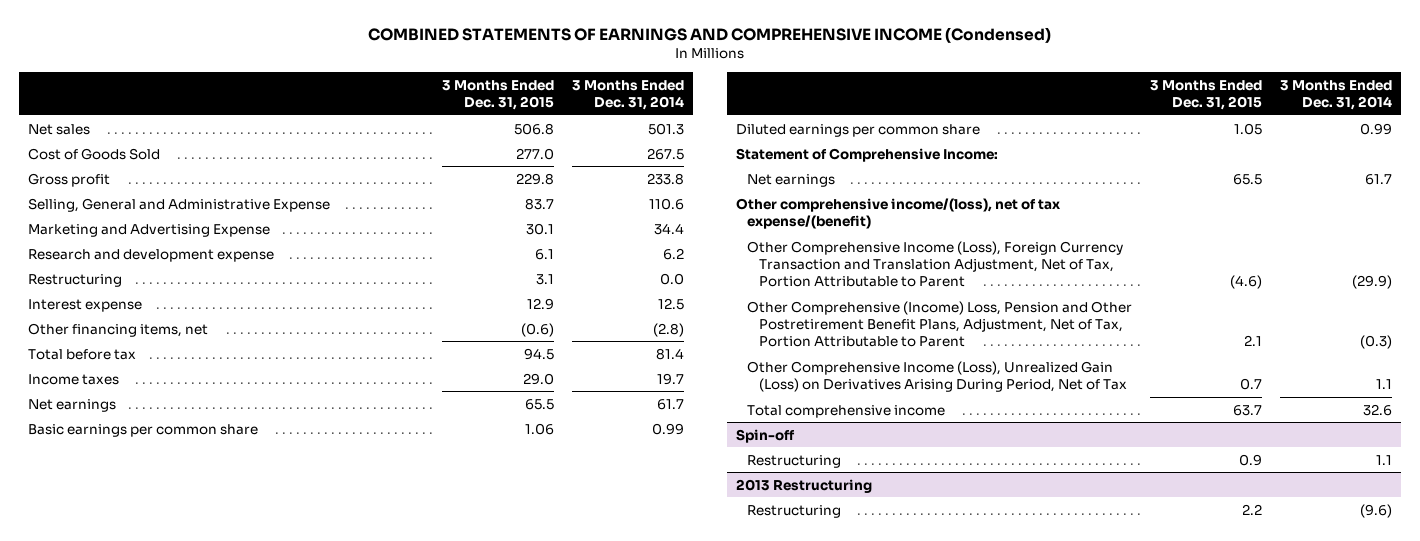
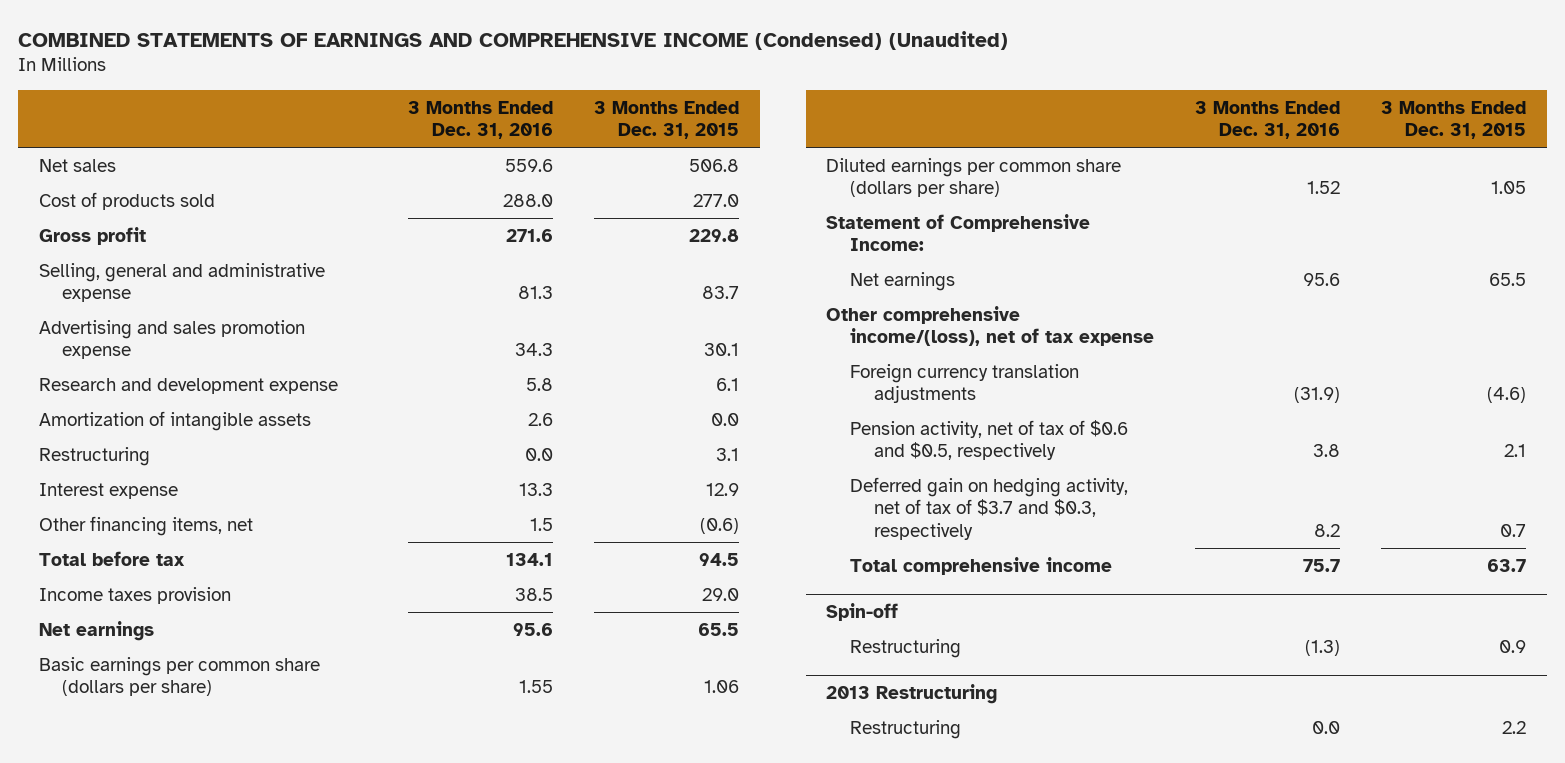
- COMBINED STATEMENTS OF EARNINGS AND COMPREHENSIVE INCOME (Condensed)
+ COMBINED STATEMENTS OF EARNINGS AND COMPREHENSIVE INCOME (Condensed) (Unaudited)
- | 3 Months Ended Dec. 31, 2015 | 3 Months Ended Dec. 31, 2014
+ | 3 Months Ended Dec. 31, 2016 | 3 Months Ended Dec. 31, 2015
- Cost of Goods Sold | 277.0 | 267.5
+ Cost of products sold | 288.0 | 277.0
- Selling, General and Administrative Expense | 83.7 | 110.6
- Marketing and Advertising Expense | 30.1 | 34.4
+ Selling, general and administrative expense | 81.3 | 83.7
+ Advertising and sales promotion expense | 34.3 | 30.1
+ Amortization of intangible assets | 2.6 | 0.0
- Income taxes | 29.0 | 19.7
+ Income taxes provision | 38.5 | 29.0
- Basic earnings per common share | 1.06 | 0.99
- Diluted earnings per common share | 1.05 | 0.99
+ Basic earnings per common share (dollars per share) | 1.55 | 1.06
+ Diluted earnings per common share (dollars per share) | 1.52 | 1.05
- Other comprehensive income/(loss), net of tax expense/(benefit)
- Other Comprehensive Income (Loss), Foreign Currency Transaction and Translation Adjustment, Net of Tax, Portion Attributable to Parent | (4.6) | (29.9)
- Other Comprehensive (Income) Loss, Pension and Other Postretirement Benefit Plans, Adjustment, Net of Tax, Portion Attributable to Parent | 2.1 | (0.3)
- Other Comprehensive Income (Loss), Unrealized Gain (Loss) on Derivatives Arising During Period, Net of Tax | 0.7 | 1.1
+ Other comprehensive income/(loss), net of tax expense
+ Foreign currency translation adjustments | (31.9) | (4.6)
+ Pension activity, net of tax of $0.6 and $0.5, respectively | 3.8 | 2.1
+ Deferred gain on hedging activity, net of tax of $3.7 and $0.3, respectively | 8.2 | 0.7

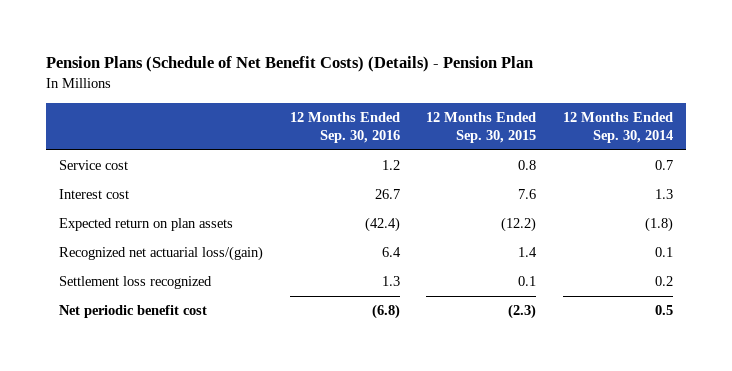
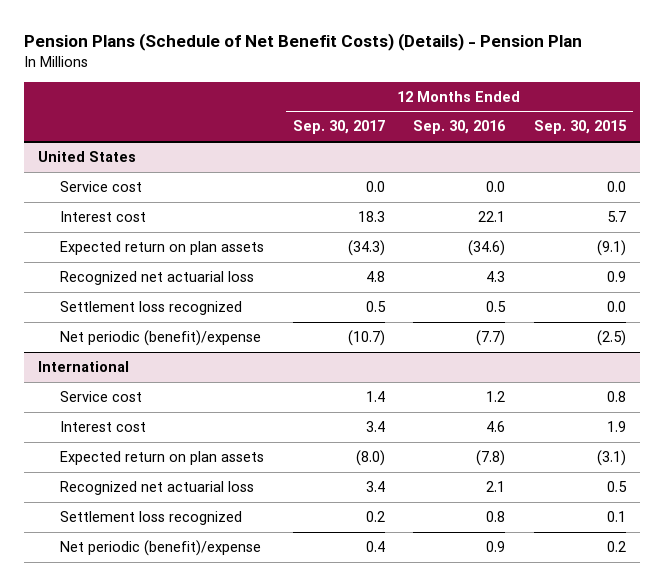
- | 12 Months Ended Sep. 30, 2016 | 12 Months Ended Sep. 30, 2015 | 12 Months Ended Sep. 30, 2014
+ | 12 Months Ended Sep. 30, 2017 | 12 Months Ended Sep. 30, 2016 | 12 Months Ended Sep. 30, 2015
+ United States
+ Service cost | 0.0 | 0.0 | 0.0
+ Interest cost | 18.3 | 22.1 | 5.7
+ Expected return on plan assets | (34.3) | (34.6) | (9.1)
+ Recognized net actuarial loss | 4.8 | 4.3 | 0.9
+ Settlement loss recognized | 0.5 | 0.5 | 0.0
+ Net periodic (benefit)/expense | (10.7) | (7.7) | (2.5)
+ International
- Interest cost | 26.7 | 7.6 | 1.3
- Expected return on plan assets | (42.4) | (12.2) | (1.8)
- Recognized net actuarial loss/(gain) | 6.4 | 1.4 | 0.1
- Settlement loss recognized | 1.3 | 0.1 | 0.2
- Net periodic benefit cost | (6.8) | (2.3) | 0.5
+ Interest cost | 3.4 | 4.6 | 1.9
+ Expected return on plan assets | (8.0) | (7.8) | (3.1)
+ Recognized net actuarial loss | 3.4 | 2.1 | 0.5
+ Settlement loss recognized | 0.2 | 0.8 | 0.1
+ Net periodic (benefit)/expense | 0.4 | 0.9 | 0.2

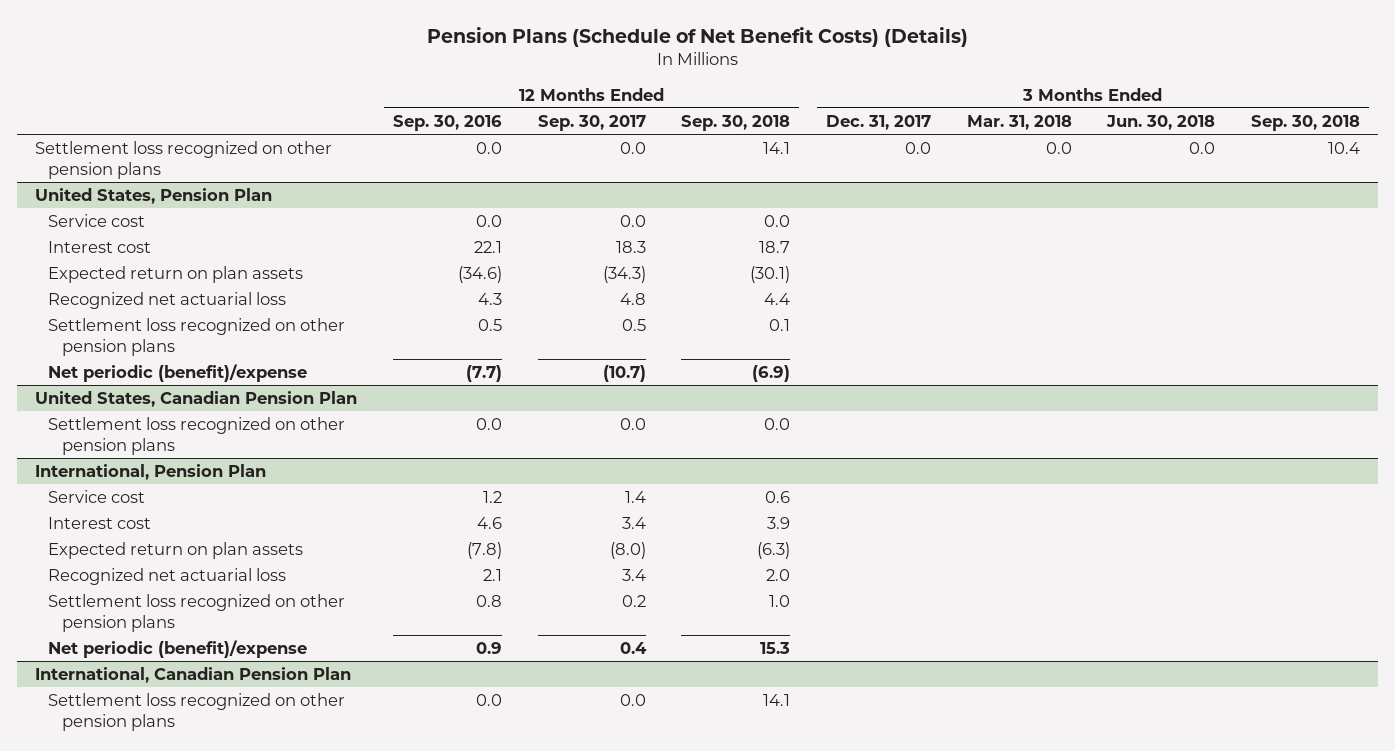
- Pension Plans (Schedule of Net Benefit Costs) (Details) - Pension Plan
+ Pension Plans (Schedule of Net Benefit Costs) (Details)
- | 12 Months Ended Sep. 30, 2017 | 12 Months Ended Sep. 30, 2016 | 12 Months Ended Sep. 30, 2015
+ | 12 Months Ended Sep. 30, 2016 | 12 Months Ended Sep. 30, 2017 | 12 Months Ended Sep. 30, 2018 | 3 Months Ended Dec. 31, 2017 | 3 Months Ended Mar. 31, 2018 | 3 Months Ended Jun. 30, 2018 | 3 Months Ended Sep. 30, 2018
- United States
+ Settlement loss recognized on other pension plans | 0.0 | 0.0 | 14.1 | 0.0 | 0.0 | 0.0 | 10.4
+ United States, Pension Plan
- Settlement loss recognized | 0.5 | 0.5 | 0.0
+ Settlement loss recognized on other pension plans | 0.5 | 0.5 | 0.1 | | | |
- International
+ United States, Canadian Pension Plan
+ Settlement loss recognized on other pension plans | 0.0 | 0.0 | 0.0 | | | |
+ International, Pension Plan
- Settlement loss recognized | 0.2 | 0.8 | 0.1
+ Settlement loss recognized on other pension plans | 0.8 | 0.2 | 1.0 | | | |
+ International, Canadian Pension Plan
+ Settlement loss recognized on other pension plans | 0.0 | 0.0 | 14.1 | | | |

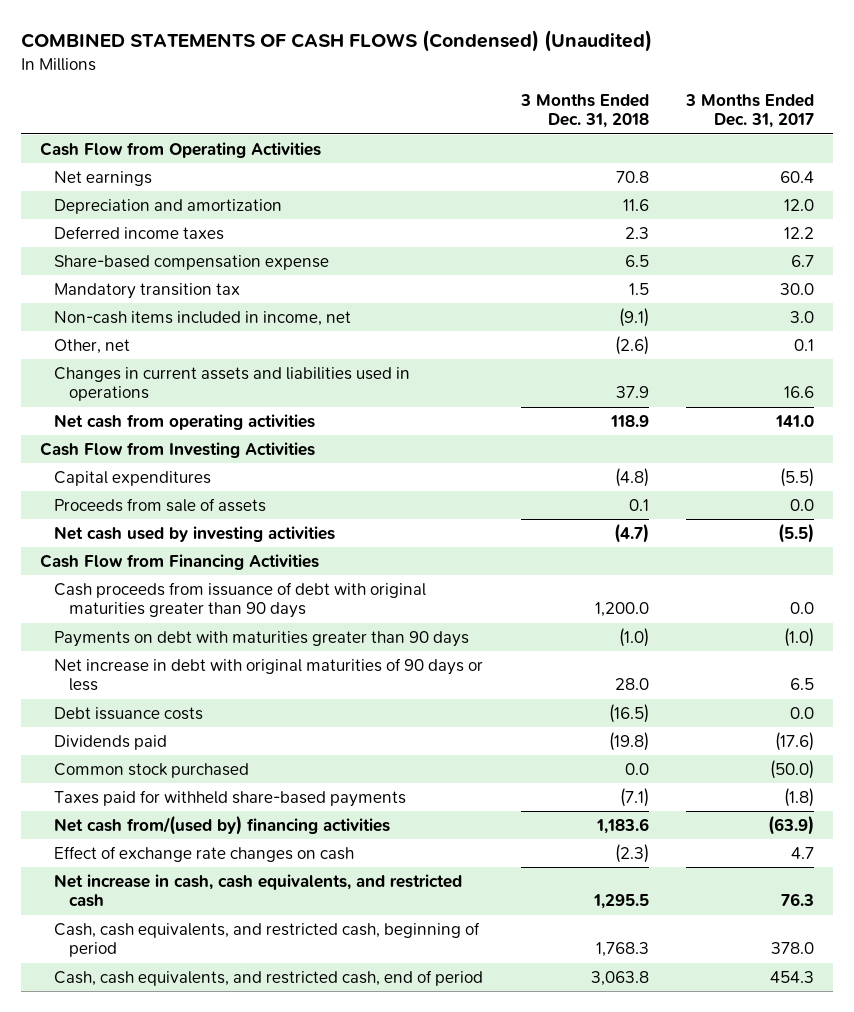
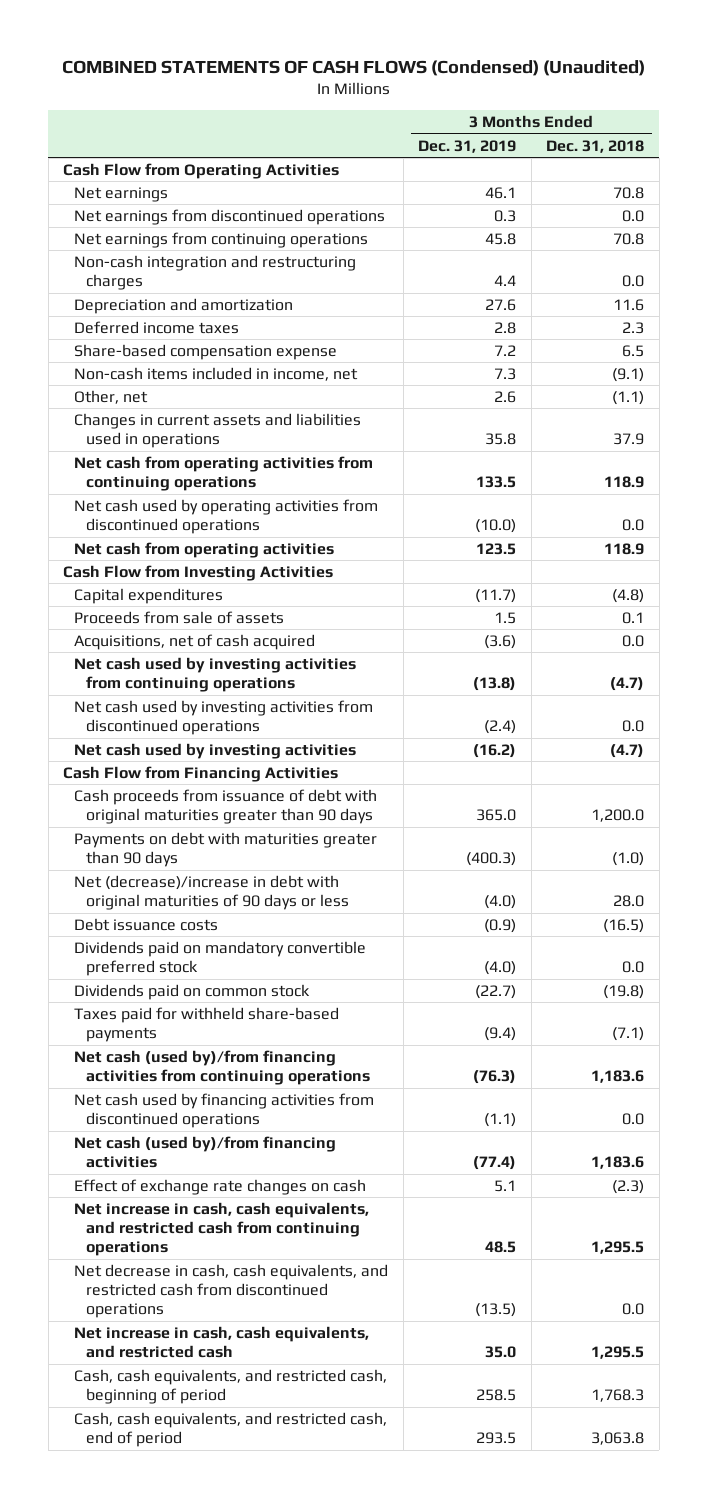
- | 3 Months Ended Dec. 31, 2018 | 3 Months Ended Dec. 31, 2017
+ | 3 Months Ended Dec. 31, 2019 | 3 Months Ended Dec. 31, 2018
+ Net earnings from discontinued operations | 0.3 | 0.0
+ Net earnings from continuing operations | 45.8 | 70.8
+ Non-cash integration and restructuring charges | 4.4 | 0.0
- Mandatory transition tax | 1.5 | 30.0
- Other, net | (2.6) | 0.1
+ Other, net | 2.6 | (1.1)
+ Net cash from operating activities from continuing operations | 133.5 | 118.9
+ Net cash used by operating activities from discontinued operations | (10.0) | 0.0
+ Acquisitions, net of cash acquired | (3.6) | 0.0
+ Net cash used by investing activities from continuing operations | (13.8) | (4.7)
+ Net cash used by investing activities from discontinued operations | (2.4) | 0.0
- Net increase in debt with original maturities of 90 days or less | 28.0 | 6.5
+ Net (decrease)/increase in debt with original maturities of 90 days or less | (4.0) | 28.0
- Dividends paid | (19.8) | (17.6)
- Common stock purchased | 0.0 | (50.0)
+ Dividends paid on mandatory convertible preferred stock | (4.0) | 0.0
+ Dividends paid on common stock | (22.7) | (19.8)
- Net cash from/(used by) financing activities | 1,183.6 | (63.9)
+ Net cash (used by)/from financing activities from continuing operations | (76.3) | 1,183.6
+ Net cash used by financing activities from discontinued operations | (1.1) | 0.0
+ Net cash (used by)/from financing activities | (77.4) | 1,183.6
+ Net increase in cash, cash equivalents, and restricted cash from continuing operations | 48.5 | 1,295.5
+ Net decrease in cash, cash equivalents, and restricted cash from discontinued operations | (13.5) | 0.0

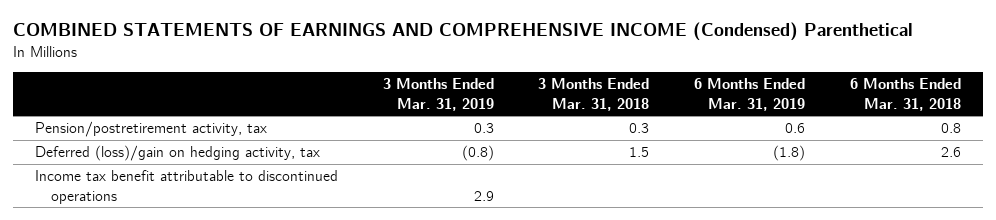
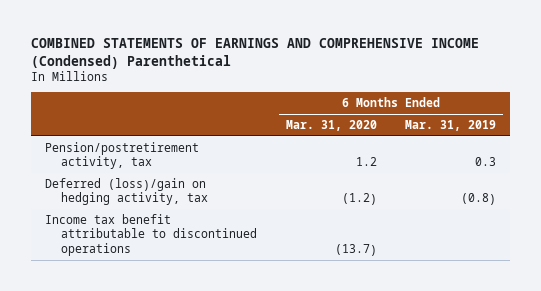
- | 3 Months Ended Mar. 31, 2019 | 3 Months Ended Mar. 31, 2018 | 6 Months Ended Mar. 31, 2019 | 6 Months Ended Mar. 31, 2018
+ | 6 Months Ended Mar. 31, 2020 | 6 Months Ended Mar. 31, 2019
- Pension/postretirement activity, tax | 0.3 | 0.3 | 0.6 | 0.8
- Deferred (loss)/gain on hedging activity, tax | (0.8) | 1.5 | (1.8) | 2.6
+ Pension/postretirement activity, tax | 1.2 | 0.3
+ Deferred (loss)/gain on hedging activity, tax | (1.2) | (0.8)

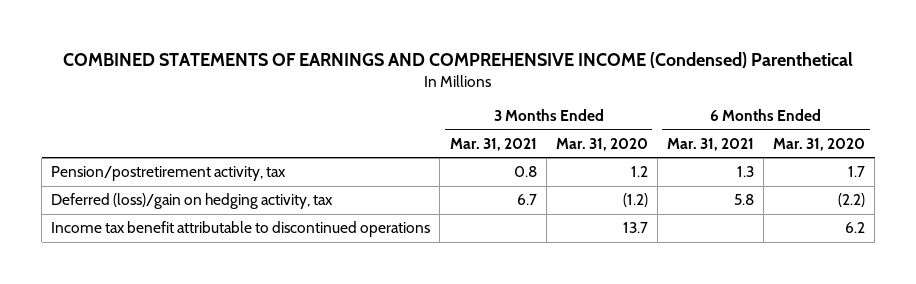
- | 6 Months Ended Mar. 31, 2020 | 6 Months Ended Mar. 31, 2019
+ | 3 Months Ended Mar. 31, 2021 | 3 Months Ended Mar. 31, 2020 | 6 Months Ended Mar. 31, 2021 | 6 Months Ended Mar. 31, 2020
- Pension/postretirement activity, tax | 1.2 | 0.3
- Deferred (loss)/gain on hedging activity, tax | (1.2) | (0.8)
- Income tax benefit attributable to discontinued operations | (13.7) |
+ Pension/postretirement activity, tax | 0.8 | 1.2 | 1.3 | 1.7
+ Deferred (loss)/gain on hedging activity, tax | 6.7 | (1.2) | 5.8 | (2.2)
+ Income tax benefit attributable to discontinued operations | | 13.7 | | 6.2

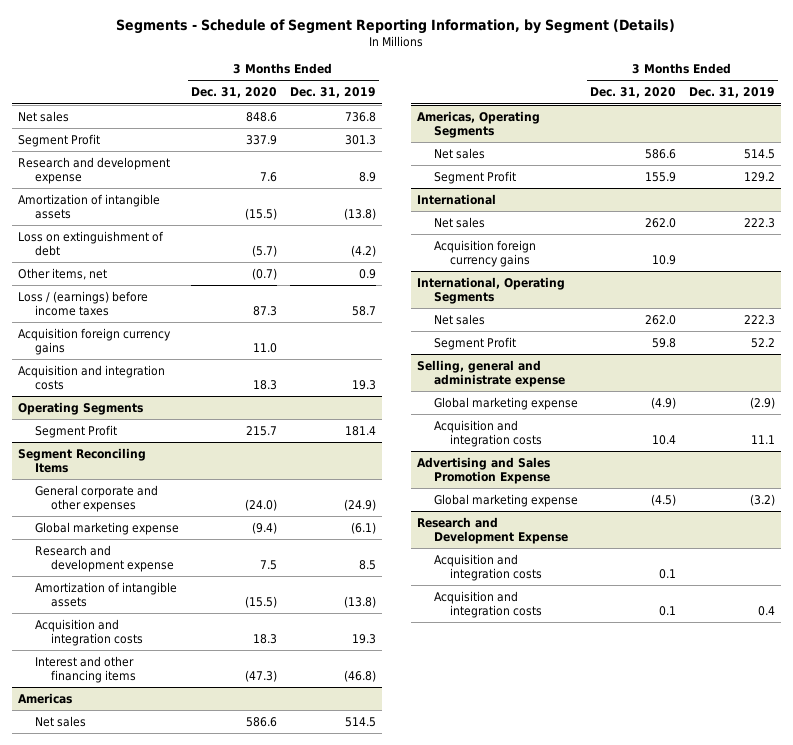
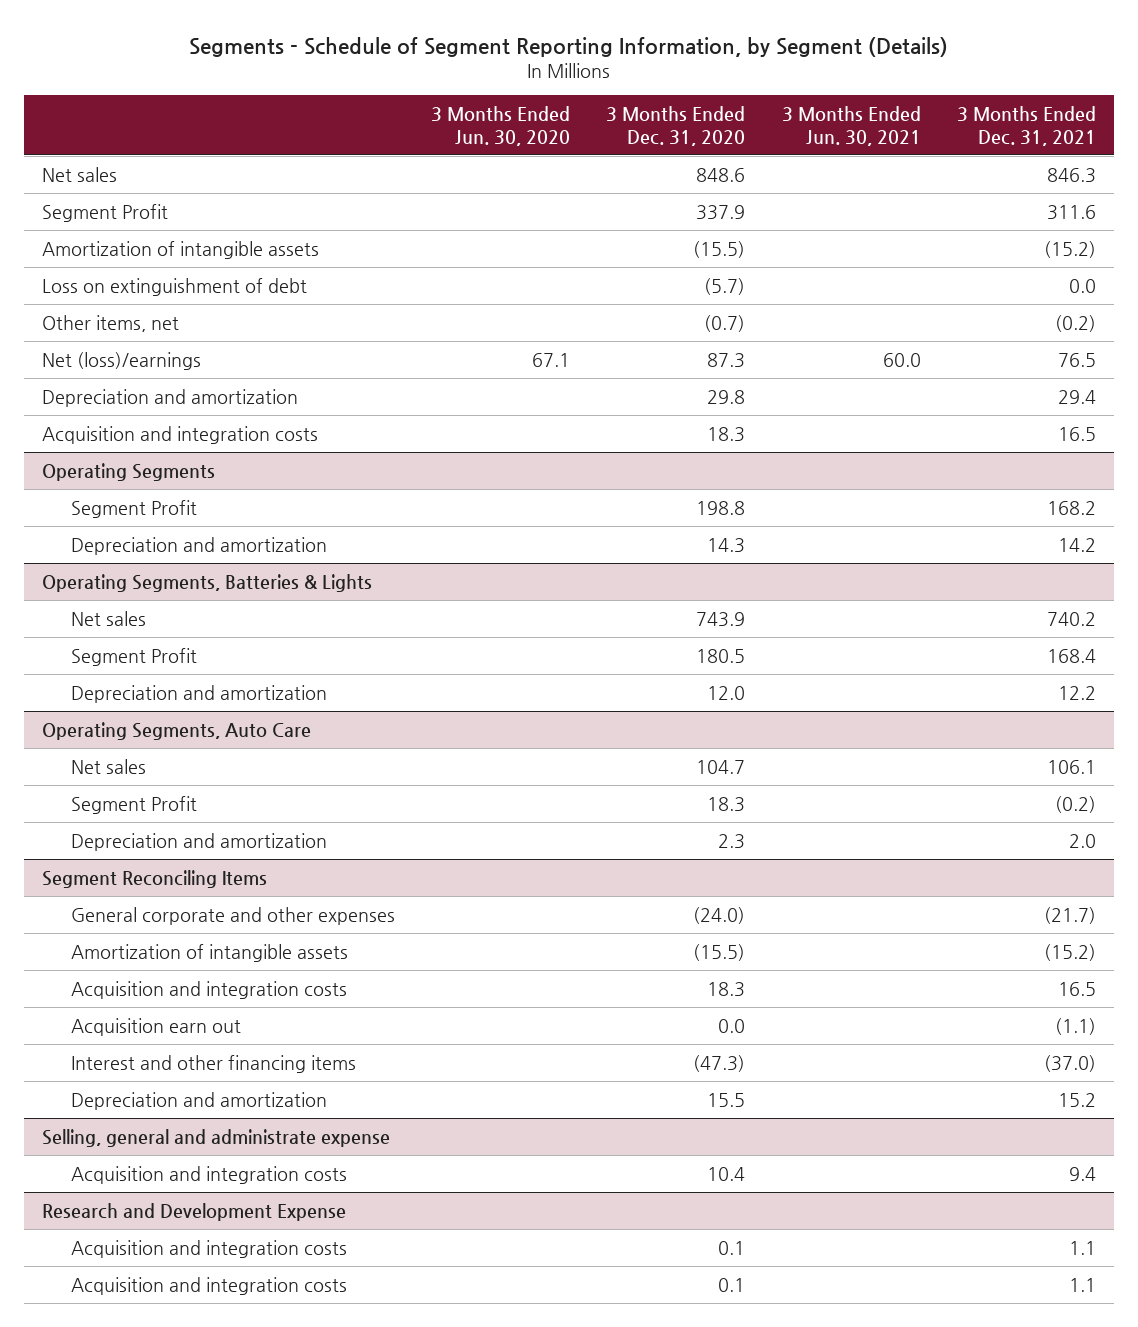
- | 3 Months Ended Dec. 31, 2020 | 3 Months Ended Dec. 31, 2019
+ | 3 Months Ended Jun. 30, 2020 | 3 Months Ended Dec. 31, 2020 | 3 Months Ended Jun. 30, 2021 | 3 Months Ended Dec. 31, 2021
- Research and development expense | 7.6 | 8.9
- Loss / (earnings) before income taxes | 87.3 | 58.7
- Acquisition foreign currency gains | 11.0 |
+ Net (loss)/earnings | 67.1 | 87.3 | 60.0 | 76.5
+ Depreciation and amortization | | 29.8 | | 29.4
@ Operating Segments
- Segment Profit | 215.7 | 181.4
+ Segment Profit | | 198.8 | | 168.2
+ Depreciation and amortization | | 14.3 | | 14.2
+ Operating Segments, Batteries & Lights
+ Net sales | | 743.9 | | 740.2
+ Segment Profit | | 180.5 | | 168.4
+ Depreciation and amortization | | 12.0 | | 12.2
+ Operating Segments, Auto Care
+ Net sales | | 104.7 | | 106.1
+ Segment Profit | | 18.3 | | (0.2)
+ Depreciation and amortization | | 2.3 | | 2.0
@ Segment Reconciling Items
- Global marketing expense | (9.4) | (6.1)
- Research and development expense | 7.5 | 8.5
+ Acquisition earn out | | 0.0 | | (1.1)
- Americas
- Net sales | 586.6 | 514.5
- Americas, Operating Segments
- Net sales | 586.6 | 514.5
- Segment Profit | 155.9 | 129.2
- International
- Net sales | 262.0 | 222.3
- Acquisition foreign currency gains | 10.9 |
- International, Operating Segments
- Net sales | 262.0 | 222.3
- Segment Profit | 59.8 | 52.2
@ Segment Reconciling Items
+ Depreciation and amortization | | 15.5 | | 15.2
@ Selling, general and administrate expense
- Global marketing expense | (4.9) | (2.9)
- Advertising and Sales Promotion Expense
- Global marketing expense | (4.5) | (3.2)

